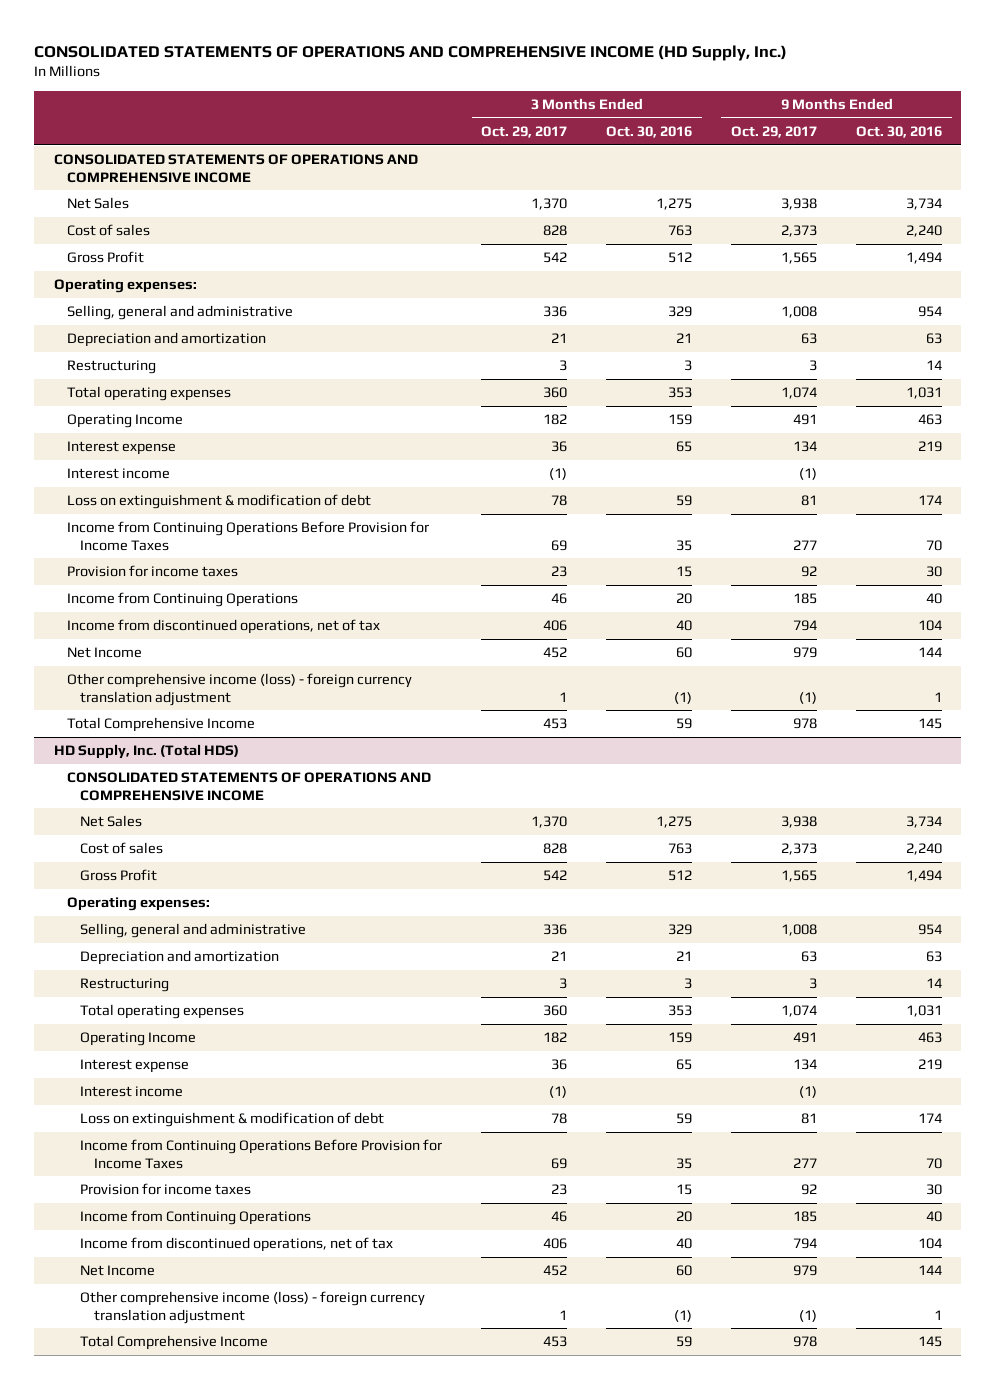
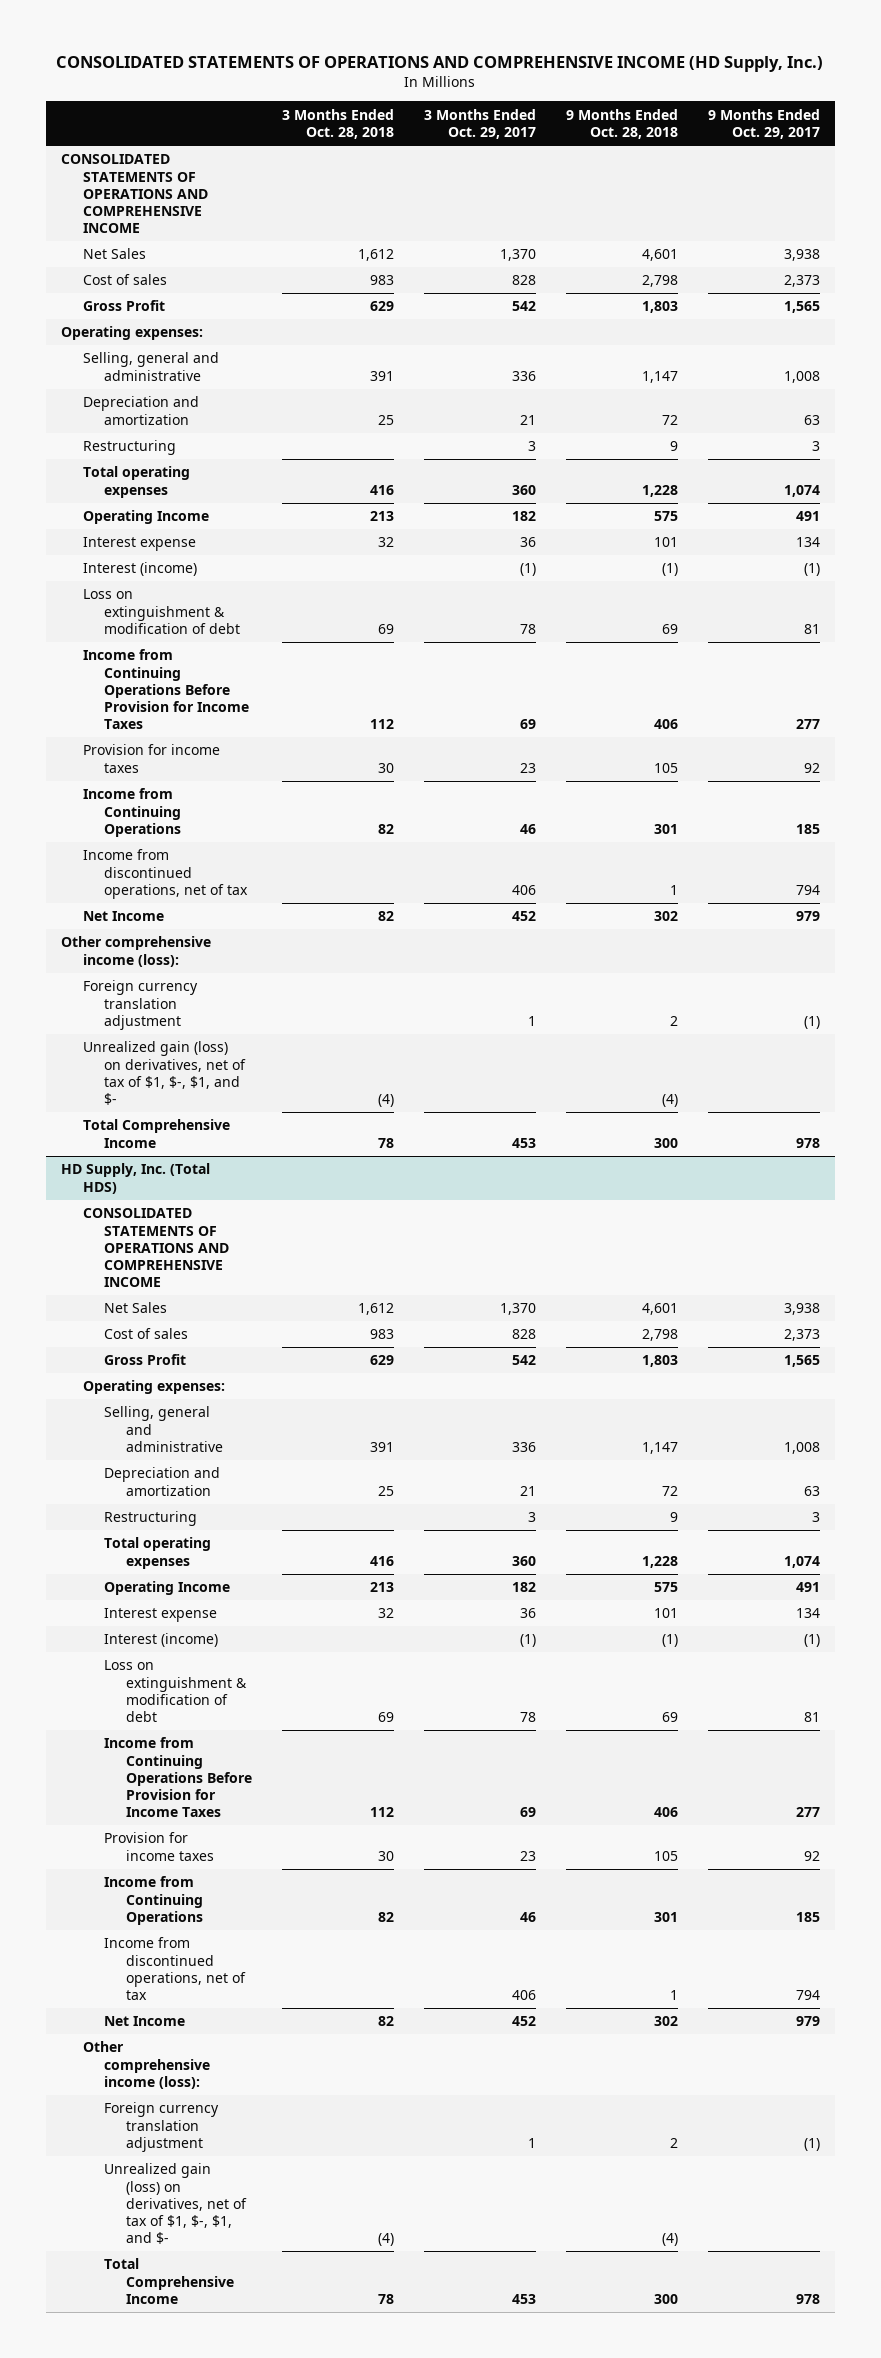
- | 3 Months Ended Oct. 29, 2017 | 3 Months Ended Oct. 30, 2016 | 9 Months Ended Oct. 29, 2017 | 9 Months Ended Oct. 30, 2016
+ | 3 Months Ended Oct. 28, 2018 | 3 Months Ended Oct. 29, 2017 | 9 Months Ended Oct. 28, 2018 | 9 Months Ended Oct. 29, 2017
- Interest income | (1) | | (1) |
+ Interest (income) | | (1) | (1) | (1)
- Other comprehensive income (loss) - foreign currency translation adjustment | 1 | (1) | (1) | 1
+ Other comprehensive income (loss):
+ Foreign currency translation adjustment | | 1 | 2 | (1)
+ Unrealized gain (loss) on derivatives, net of tax of $1, $-, $1, and $- | (4) | | (4) |
@ HD Supply, Inc. (Total HDS)
- Interest income | (1) | | (1) |
+ Interest (income) | | (1) | (1) | (1)
- Other comprehensive income (loss) - foreign currency translation adjustment | 1 | (1) | (1) | 1
+ Other comprehensive income (loss):
+ Foreign currency translation adjustment | | 1 | 2 | (1)
+ Unrealized gain (loss) on derivatives, net of tax of $1, $-, $1, and $- | (4) | | (4) |

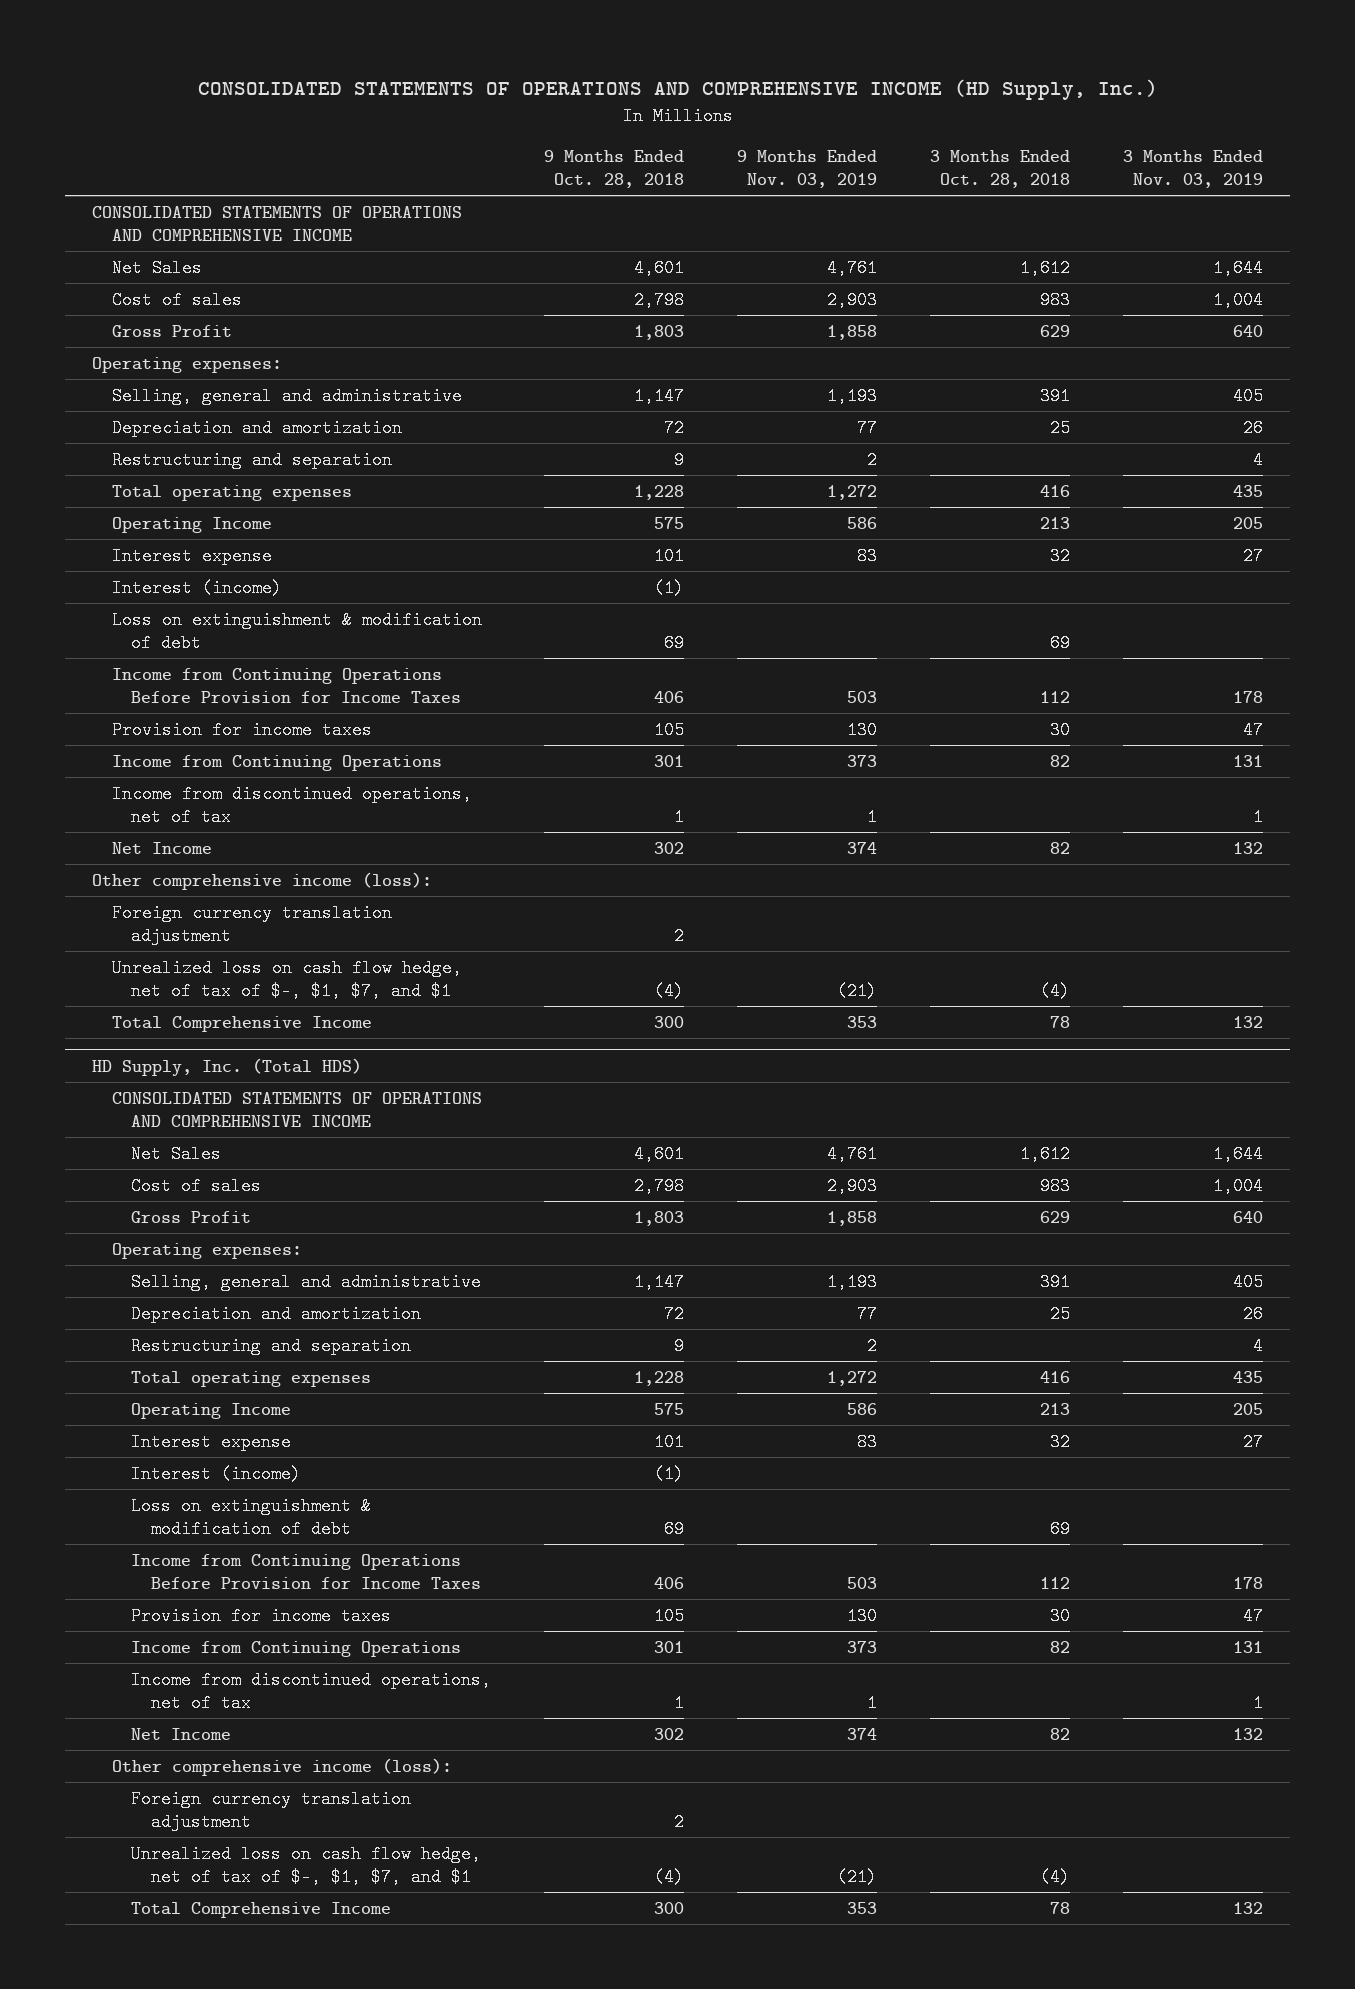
- | 3 Months Ended Oct. 28, 2018 | 3 Months Ended Oct. 29, 2017 | 9 Months Ended Oct. 28, 2018 | 9 Months Ended Oct. 29, 2017
+ | 9 Months Ended Oct. 28, 2018 | 9 Months Ended Nov. 03, 2019 | 3 Months Ended Oct. 28, 2018 | 3 Months Ended Nov. 03, 2019
- Restructuring | | 3 | 9 | 3
+ Restructuring and separation | 9 | 2 | | 4
- Unrealized gain (loss) on derivatives, net of tax of $1, $-, $1, and $- | (4) | | (4) |
+ Unrealized loss on cash flow hedge, net of tax of $-, $1, $7, and $1 | (4) | (21) | (4) |
@ HD Supply, Inc. (Total HDS)
- Restructuring | | 3 | 9 | 3
+ Restructuring and separation | 9 | 2 | | 4
- Unrealized gain (loss) on derivatives, net of tax of $1, $-, $1, and $- | (4) | | (4) |
+ Unrealized loss on cash flow hedge, net of tax of $-, $1, $7, and $1 | (4) | (21) | (4) |

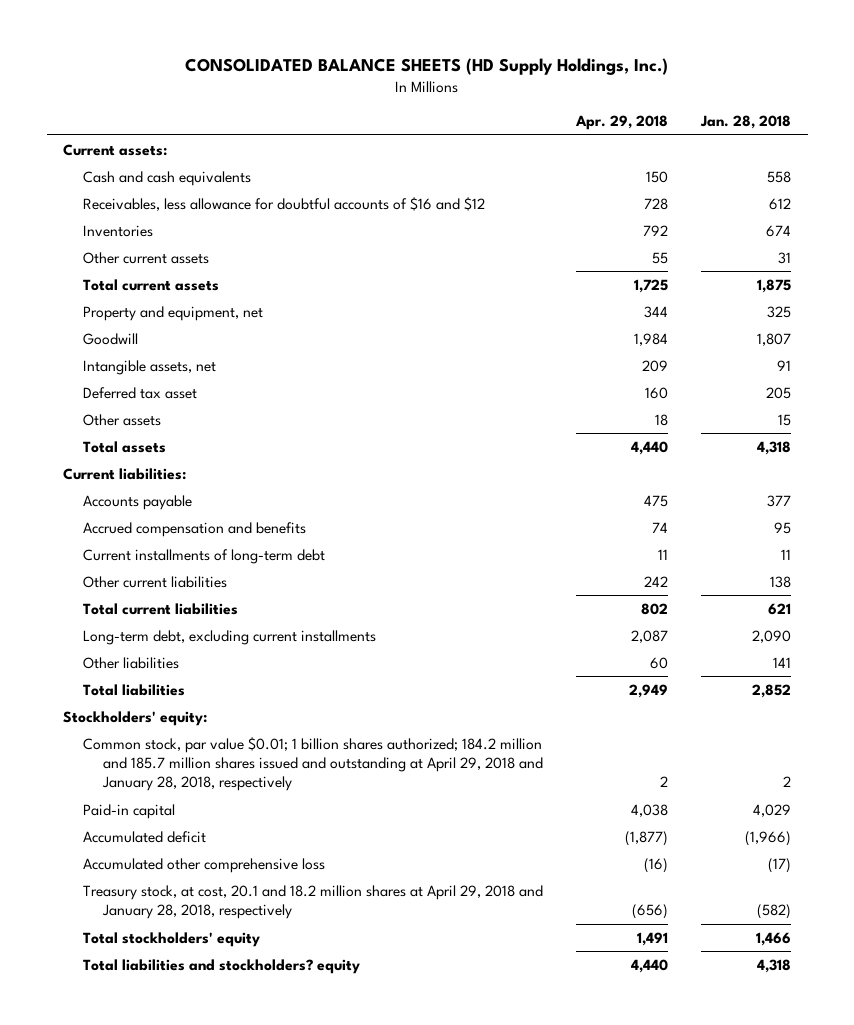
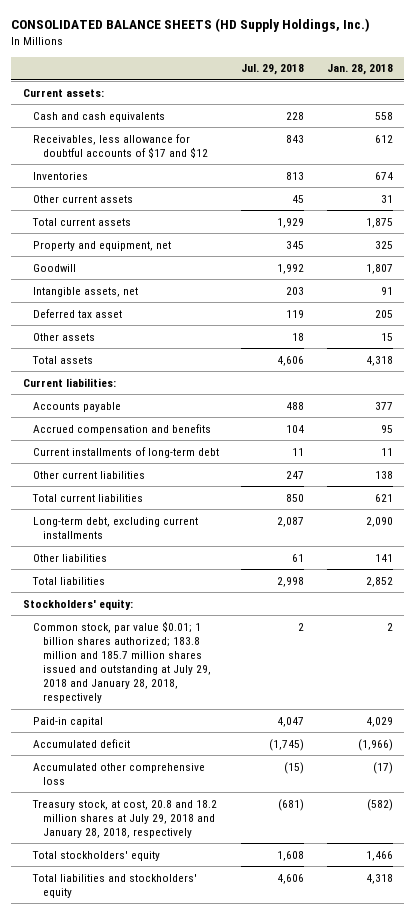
- | Apr. 29, 2018 | Jan. 28, 2018
+ | Jul. 29, 2018 | Jan. 28, 2018
- Receivables, less allowance for doubtful accounts of $16 and $12 | 728 | 612
+ Receivables, less allowance for doubtful accounts of $17 and $12 | 843 | 612
- Common stock, par value $0.01; 1 billion shares authorized; 184.2 million and 185.7 million shares issued and outstanding at April 29, 2018 and January 28, 2018, respectively | 2 | 2
+ Common stock, par value $0.01; 1 billion shares authorized; 183.8 million and 185.7 million shares issued and outstanding at July 29, 2018 and January 28, 2018, respectively | 2 | 2
- Treasury stock, at cost, 20.1 and 18.2 million shares at April 29, 2018 and January 28, 2018, respectively | (656) | (582)
+ Treasury stock, at cost, 20.8 and 18.2 million shares at July 29, 2018 and January 28, 2018, respectively | (681) | (582)
- Total liabilities and stockholders? equity | 4,440 | 4,318
+ Total liabilities and stockholders' equity | 4,606 | 4,318

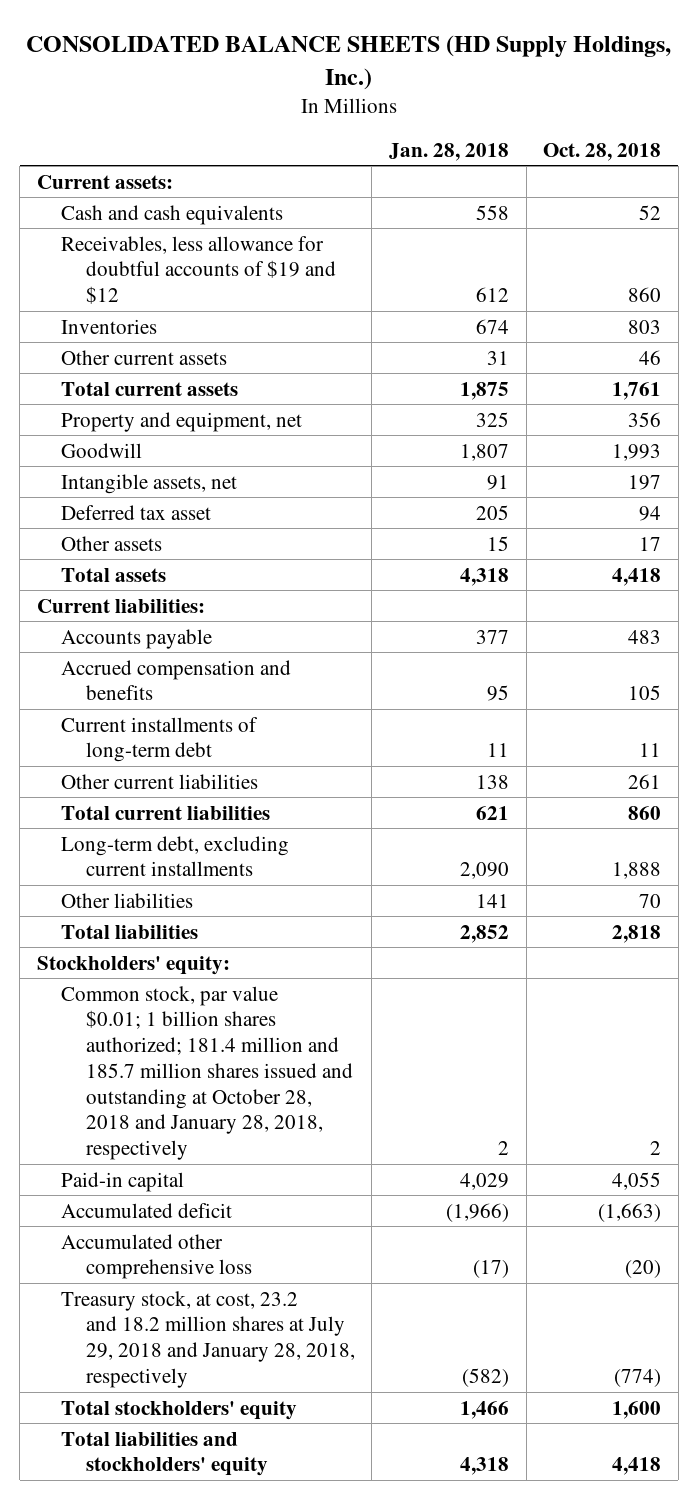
- | Jul. 29, 2018 | Jan. 28, 2018
+ | Jan. 28, 2018 | Oct. 28, 2018
- Receivables, less allowance for doubtful accounts of $17 and $12 | 843 | 612
+ Receivables, less allowance for doubtful accounts of $19 and $12 | 612 | 860
- Common stock, par value $0.01; 1 billion shares authorized; 183.8 million and 185.7 million shares issued and outstanding at July 29, 2018 and January 28, 2018, respectively | 2 | 2
+ Common stock, par value $0.01; 1 billion shares authorized; 181.4 million and 185.7 million shares issued and outstanding at October 28, 2018 and January 28, 2018, respectively | 2 | 2
- Treasury stock, at cost, 20.8 and 18.2 million shares at July 29, 2018 and January 28, 2018, respectively | (681) | (582)
+ Treasury stock, at cost, 23.2 and 18.2 million shares at July 29, 2018 and January 28, 2018, respectively | (582) | (774)

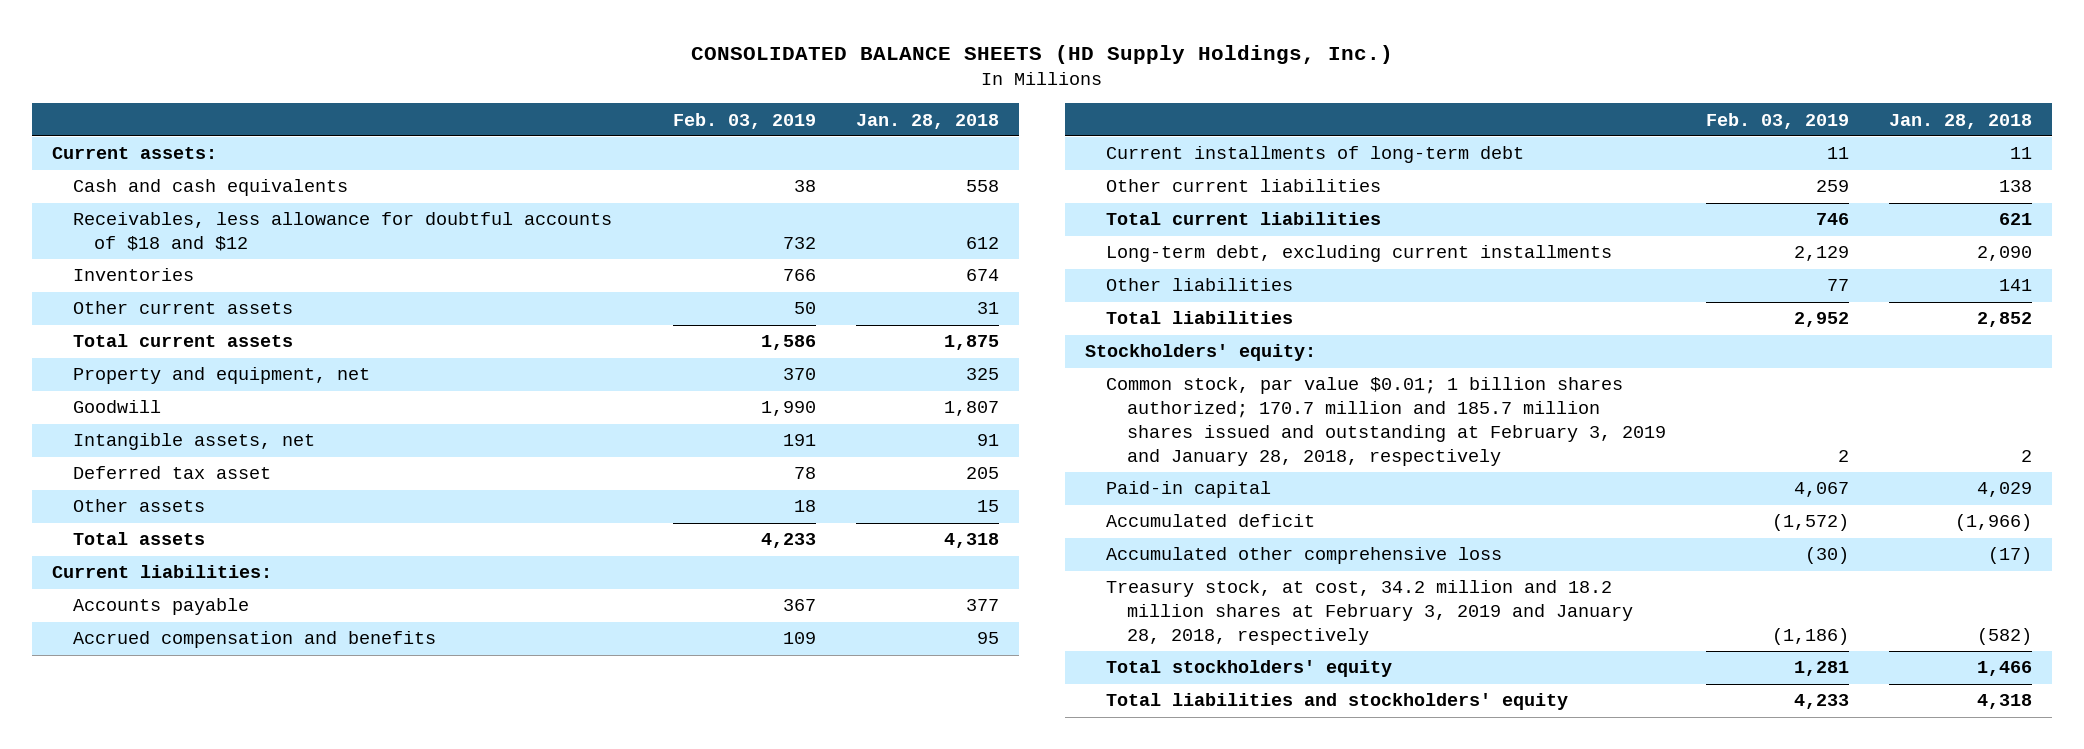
- | Jan. 28, 2018 | Oct. 28, 2018
+ | Feb. 03, 2019 | Jan. 28, 2018
- Receivables, less allowance for doubtful accounts of $19 and $12 | 612 | 860
+ Receivables, less allowance for doubtful accounts of $18 and $12 | 732 | 612
- Common stock, par value $0.01; 1 billion shares authorized; 181.4 million and 185.7 million shares issued and outstanding at October 28, 2018 and January 28, 2018, respectively | 2 | 2
+ Common stock, par value $0.01; 1 billion shares authorized; 170.7 million and 185.7 million shares issued and outstanding at February 3, 2019 and January 28, 2018, respectively | 2 | 2
- Treasury stock, at cost, 23.2 and 18.2 million shares at July 29, 2018 and January 28, 2018, respectively | (582) | (774)
+ Treasury stock, at cost, 34.2 million and 18.2 million shares at February 3, 2019 and January 28, 2018, respectively | (1,186) | (582)

